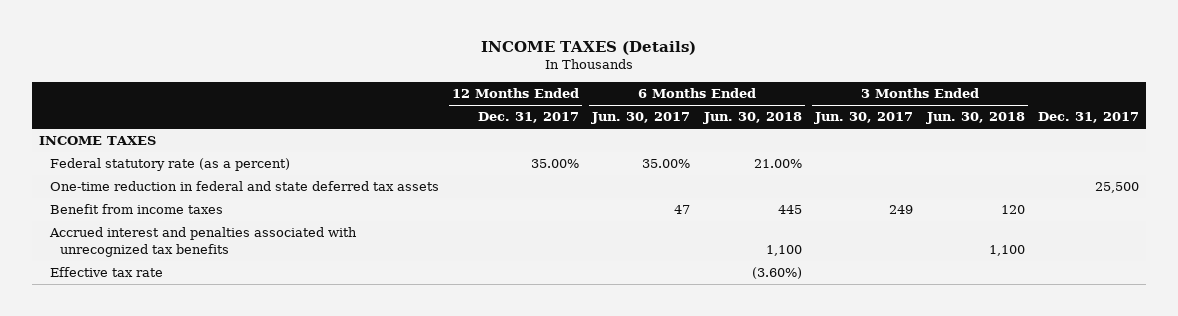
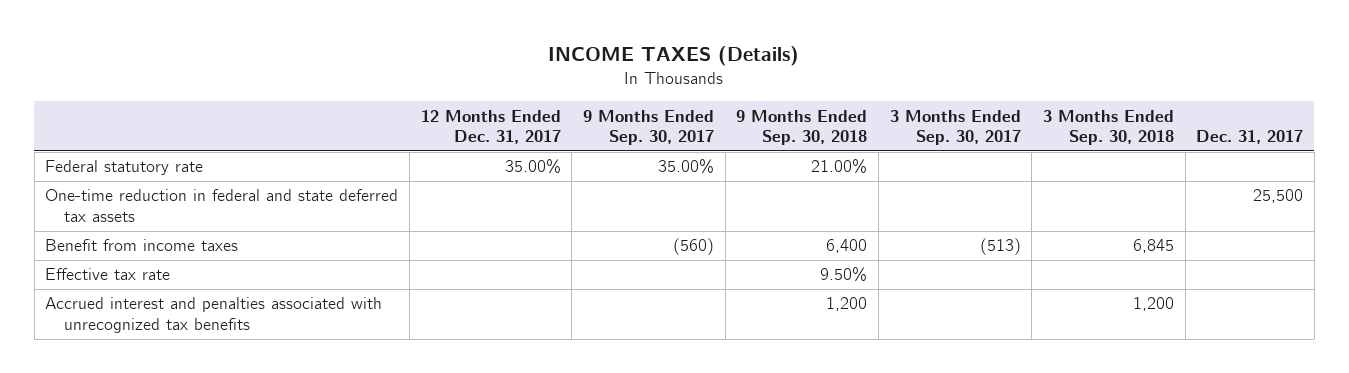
- | 12 Months Ended Dec. 31, 2017 | 6 Months Ended Jun. 30, 2017 | 6 Months Ended Jun. 30, 2018 | 3 Months Ended Jun. 30, 2017 | 3 Months Ended Jun. 30, 2018 | Dec. 31, 2017
+ | 12 Months Ended Dec. 31, 2017 | 9 Months Ended Sep. 30, 2017 | 9 Months Ended Sep. 30, 2018 | 3 Months Ended Sep. 30, 2017 | 3 Months Ended Sep. 30, 2018 | Dec. 31, 2017
- INCOME TAXES
- Federal statutory rate (as a percent) | 35.00% | 35.00% | 21.00% | | |
+ Federal statutory rate | 35.00% | 35.00% | 21.00% | | |
moved down: Accrued interest and penalties associated with unrecognized tax benefits | | | 1,200 | | 1,200 |

